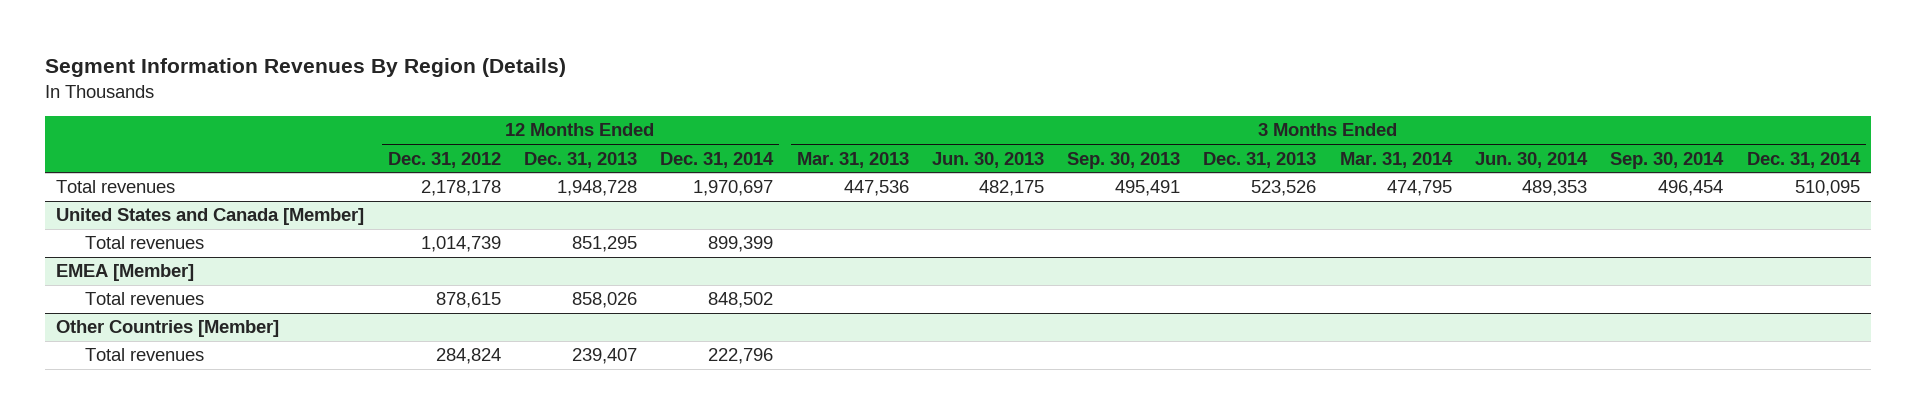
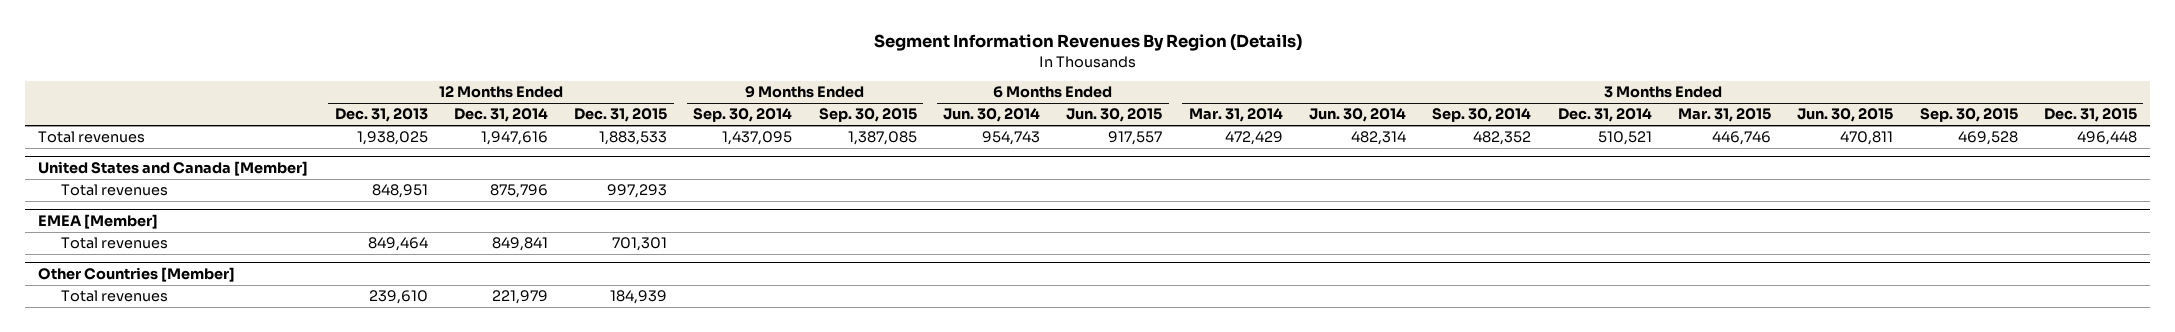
- | 12 Months Ended Dec. 31, 2012 | 12 Months Ended Dec. 31, 2013 | 12 Months Ended Dec. 31, 2014 | 3 Months Ended Mar. 31, 2013 | 3 Months Ended Jun. 30, 2013 | 3 Months Ended Sep. 30, 2013 | 3 Months Ended Dec. 31, 2013 | 3 Months Ended Mar. 31, 2014 | 3 Months Ended Jun. 30, 2014 | 3 Months Ended Sep. 30, 2014 | 3 Months Ended Dec. 31, 2014
+ | 12 Months Ended Dec. 31, 2013 | 12 Months Ended Dec. 31, 2014 | 12 Months Ended Dec. 31, 2015 | 9 Months Ended Sep. 30, 2014 | 9 Months Ended Sep. 30, 2015 | 6 Months Ended Jun. 30, 2014 | 6 Months Ended Jun. 30, 2015 | 3 Months Ended Mar. 31, 2014 | 3 Months Ended Jun. 30, 2014 | 3 Months Ended Sep. 30, 2014 | 3 Months Ended Dec. 31, 2014 | 3 Months Ended Mar. 31, 2015 | 3 Months Ended Jun. 30, 2015 | 3 Months Ended Sep. 30, 2015 | 3 Months Ended Dec. 31, 2015
- Total revenues | 2,178,178 | 1,948,728 | 1,970,697 | 447,536 | 482,175 | 495,491 | 523,526 | 474,795 | 489,353 | 496,454 | 510,095
+ Total revenues | 1,938,025 | 1,947,616 | 1,883,533 | 1,437,095 | 1,387,085 | 954,743 | 917,557 | 472,429 | 482,314 | 482,352 | 510,521 | 446,746 | 470,811 | 469,528 | 496,448
@ United States and Canada [Member]
- Total revenues | 1,014,739 | 851,295 | 899,399 | | | | | | | |
+ Total revenues | 848,951 | 875,796 | 997,293 | | | | | | | | | | | |
@ EMEA [Member]
- Total revenues | 878,615 | 858,026 | 848,502 | | | | | | | |
+ Total revenues | 849,464 | 849,841 | 701,301 | | | | | | | | | | | |
@ Other Countries [Member]
- Total revenues | 284,824 | 239,407 | 222,796 | | | | | | | |
+ Total revenues | 239,610 | 221,979 | 184,939 | | | | | | | | | | | |

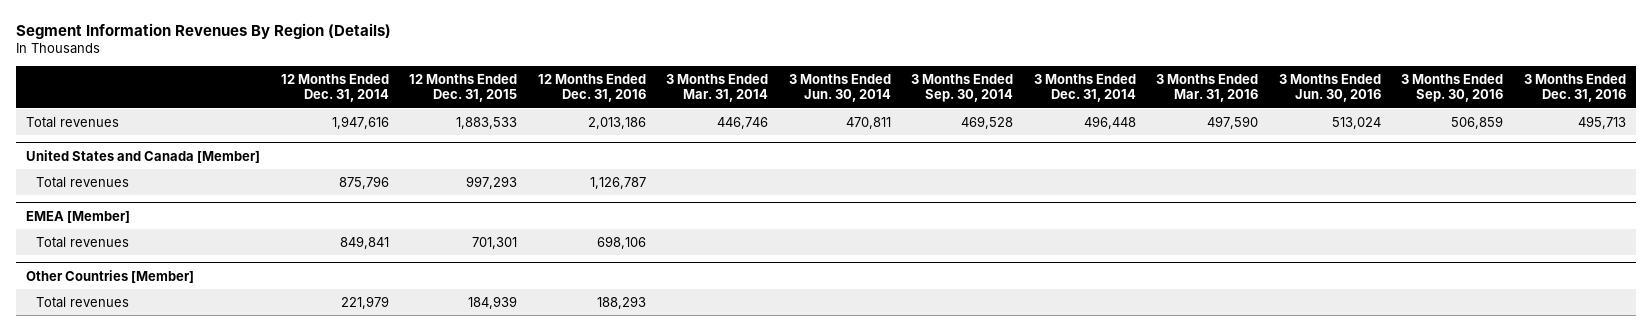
- | 12 Months Ended Dec. 31, 2013 | 12 Months Ended Dec. 31, 2014 | 12 Months Ended Dec. 31, 2015 | 9 Months Ended Sep. 30, 2014 | 9 Months Ended Sep. 30, 2015 | 6 Months Ended Jun. 30, 2014 | 6 Months Ended Jun. 30, 2015 | 3 Months Ended Mar. 31, 2014 | 3 Months Ended Jun. 30, 2014 | 3 Months Ended Sep. 30, 2014 | 3 Months Ended Dec. 31, 2014 | 3 Months Ended Mar. 31, 2015 | 3 Months Ended Jun. 30, 2015 | 3 Months Ended Sep. 30, 2015 | 3 Months Ended Dec. 31, 2015
+ | 12 Months Ended Dec. 31, 2014 | 12 Months Ended Dec. 31, 2015 | 12 Months Ended Dec. 31, 2016 | 3 Months Ended Mar. 31, 2014 | 3 Months Ended Jun. 30, 2014 | 3 Months Ended Sep. 30, 2014 | 3 Months Ended Dec. 31, 2014 | 3 Months Ended Mar. 31, 2016 | 3 Months Ended Jun. 30, 2016 | 3 Months Ended Sep. 30, 2016 | 3 Months Ended Dec. 31, 2016
- Total revenues | 1,938,025 | 1,947,616 | 1,883,533 | 1,437,095 | 1,387,085 | 954,743 | 917,557 | 472,429 | 482,314 | 482,352 | 510,521 | 446,746 | 470,811 | 469,528 | 496,448
+ Total revenues | 1,947,616 | 1,883,533 | 2,013,186 | 446,746 | 470,811 | 469,528 | 496,448 | 497,590 | 513,024 | 506,859 | 495,713

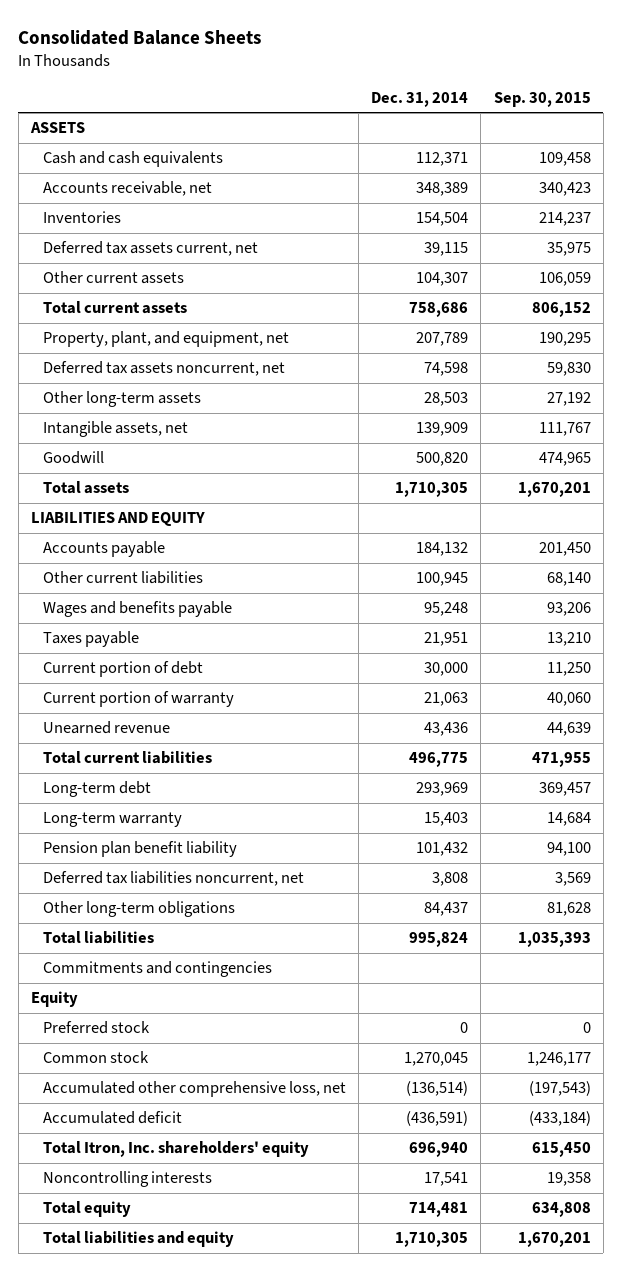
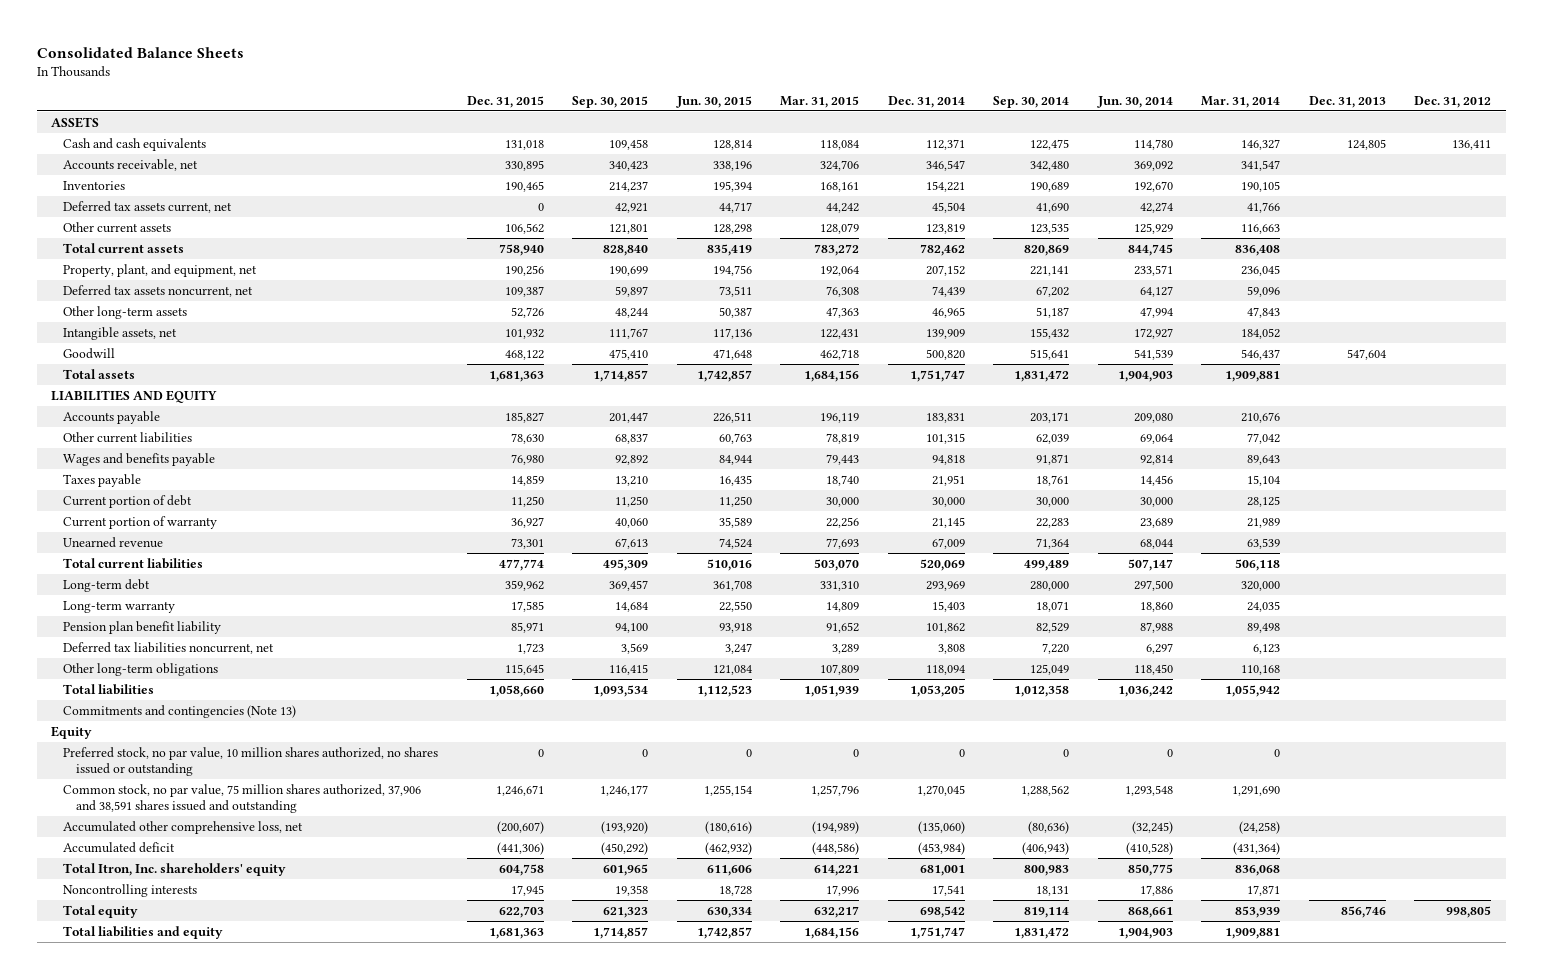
- | Dec. 31, 2014 | Sep. 30, 2015
+ | Dec. 31, 2015 | Sep. 30, 2015 | Jun. 30, 2015 | Mar. 31, 2015 | Dec. 31, 2014 | Sep. 30, 2014 | Jun. 30, 2014 | Mar. 31, 2014 | Dec. 31, 2013 | Dec. 31, 2012
- Accounts receivable, net | 348,389 | 340,423
- Inventories | 154,504 | 214,237
- Deferred tax assets current, net | 39,115 | 35,975
- Other current assets | 104,307 | 106,059
- Total current assets | 758,686 | 806,152
- Property, plant, and equipment, net | 207,789 | 190,295
- Deferred tax assets noncurrent, net | 74,598 | 59,830
- Other long-term assets | 28,503 | 27,192
+ Accounts receivable, net | 330,895 | 340,423 | 338,196 | 324,706 | 346,547 | 342,480 | 369,092 | 341,547 | |
+ Inventories | 190,465 | 214,237 | 195,394 | 168,161 | 154,221 | 190,689 | 192,670 | 190,105 | |
+ Deferred tax assets current, net | 0 | 42,921 | 44,717 | 44,242 | 45,504 | 41,690 | 42,274 | 41,766 | |
+ Other current assets | 106,562 | 121,801 | 128,298 | 128,079 | 123,819 | 123,535 | 125,929 | 116,663 | |
+ Total current assets | 758,940 | 828,840 | 835,419 | 783,272 | 782,462 | 820,869 | 844,745 | 836,408 | |
+ Property, plant, and equipment, net | 190,256 | 190,699 | 194,756 | 192,064 | 207,152 | 221,141 | 233,571 | 236,045 | |
+ Deferred tax assets noncurrent, net | 109,387 | 59,897 | 73,511 | 76,308 | 74,439 | 67,202 | 64,127 | 59,096 | |
+ Other long-term assets | 52,726 | 48,244 | 50,387 | 47,363 | 46,965 | 51,187 | 47,994 | 47,843 | |
- Goodwill | 500,820 | 474,965
- Total assets | 1,710,305 | 1,670,201
+ Goodwill | 468,122 | 475,410 | 471,648 | 462,718 | 500,820 | 515,641 | 541,539 | 546,437 | 547,604 |
+ Total assets | 1,681,363 | 1,714,857 | 1,742,857 | 1,684,156 | 1,751,747 | 1,831,472 | 1,904,903 | 1,909,881 | |
- Accounts payable | 184,132 | 201,450
- Other current liabilities | 100,945 | 68,140
- Wages and benefits payable | 95,248 | 93,206
+ Accounts payable | 185,827 | 201,447 | 226,511 | 196,119 | 183,831 | 203,171 | 209,080 | 210,676 | |
+ Other current liabilities | 78,630 | 68,837 | 60,763 | 78,819 | 101,315 | 62,039 | 69,064 | 77,042 | |
+ Wages and benefits payable | 76,980 | 92,892 | 84,944 | 79,443 | 94,818 | 91,871 | 92,814 | 89,643 | |
- Current portion of warranty | 21,063 | 40,060
- Unearned revenue | 43,436 | 44,639
- Total current liabilities | 496,775 | 471,955
+ Current portion of warranty | 36,927 | 40,060 | 35,589 | 22,256 | 21,145 | 22,283 | 23,689 | 21,989 | |
+ Unearned revenue | 73,301 | 67,613 | 74,524 | 77,693 | 67,009 | 71,364 | 68,044 | 63,539 | |
+ Total current liabilities | 477,774 | 495,309 | 510,016 | 503,070 | 520,069 | 499,489 | 507,147 | 506,118 | |
- Pension plan benefit liability | 101,432 | 94,100
+ Pension plan benefit liability | 85,971 | 94,100 | 93,918 | 91,652 | 101,862 | 82,529 | 87,988 | 89,498 | |
- Other long-term obligations | 84,437 | 81,628
- Total liabilities | 995,824 | 1,035,393
- Commitments and contingencies
+ Other long-term obligations | 115,645 | 116,415 | 121,084 | 107,809 | 118,094 | 125,049 | 118,450 | 110,168 | |
+ Total liabilities | 1,058,660 | 1,093,534 | 1,112,523 | 1,051,939 | 1,053,205 | 1,012,358 | 1,036,242 | 1,055,942 | |
+ Commitments and contingencies (Note 13)
- Preferred stock | 0 | 0
- Common stock | 1,270,045 | 1,246,177
- Accumulated other comprehensive loss, net | (136,514) | (197,543)
- Accumulated deficit | (436,591) | (433,184)
- Total Itron, Inc. shareholders' equity | 696,940 | 615,450
+ Preferred stock, no par value, 10 million shares authorized, no shares issued or outstanding | 0 | 0 | 0 | 0 | 0 | 0 | 0 | 0 | |
+ Common stock, no par value, 75 million shares authorized, 37,906 and 38,591 shares issued and outstanding | 1,246,671 | 1,246,177 | 1,255,154 | 1,257,796 | 1,270,045 | 1,288,562 | 1,293,548 | 1,291,690 | |
+ Accumulated other comprehensive loss, net | (200,607) | (193,920) | (180,616) | (194,989) | (135,060) | (80,636) | (32,245) | (24,258) | |
+ Accumulated deficit | (441,306) | (450,292) | (462,932) | (448,586) | (453,984) | (406,943) | (410,528) | (431,364) | |
+ Total Itron, Inc. shareholders' equity | 604,758 | 601,965 | 611,606 | 614,221 | 681,001 | 800,983 | 850,775 | 836,068 | |
- Total equity | 714,481 | 634,808
- Total liabilities and equity | 1,710,305 | 1,670,201
+ Total equity | 622,703 | 621,323 | 630,334 | 632,217 | 698,542 | 819,114 | 868,661 | 853,939 | 856,746 | 998,805
+ Total liabilities and equity | 1,681,363 | 1,714,857 | 1,742,857 | 1,684,156 | 1,751,747 | 1,831,472 | 1,904,903 | 1,909,881 | |

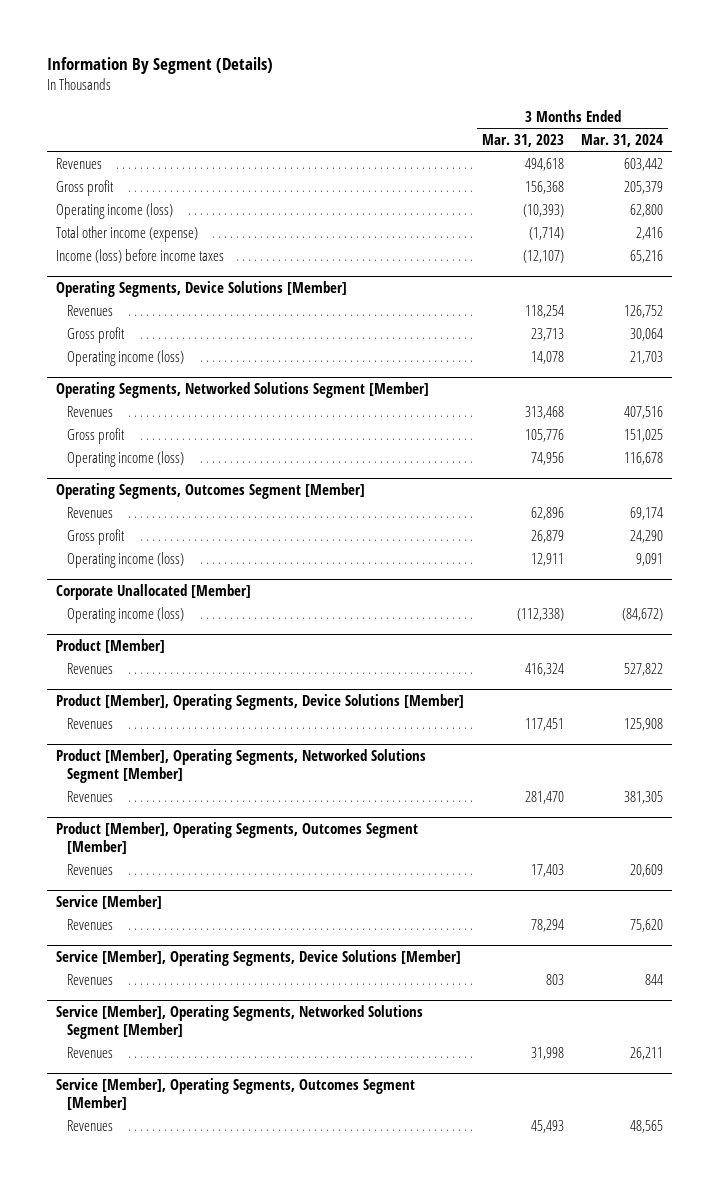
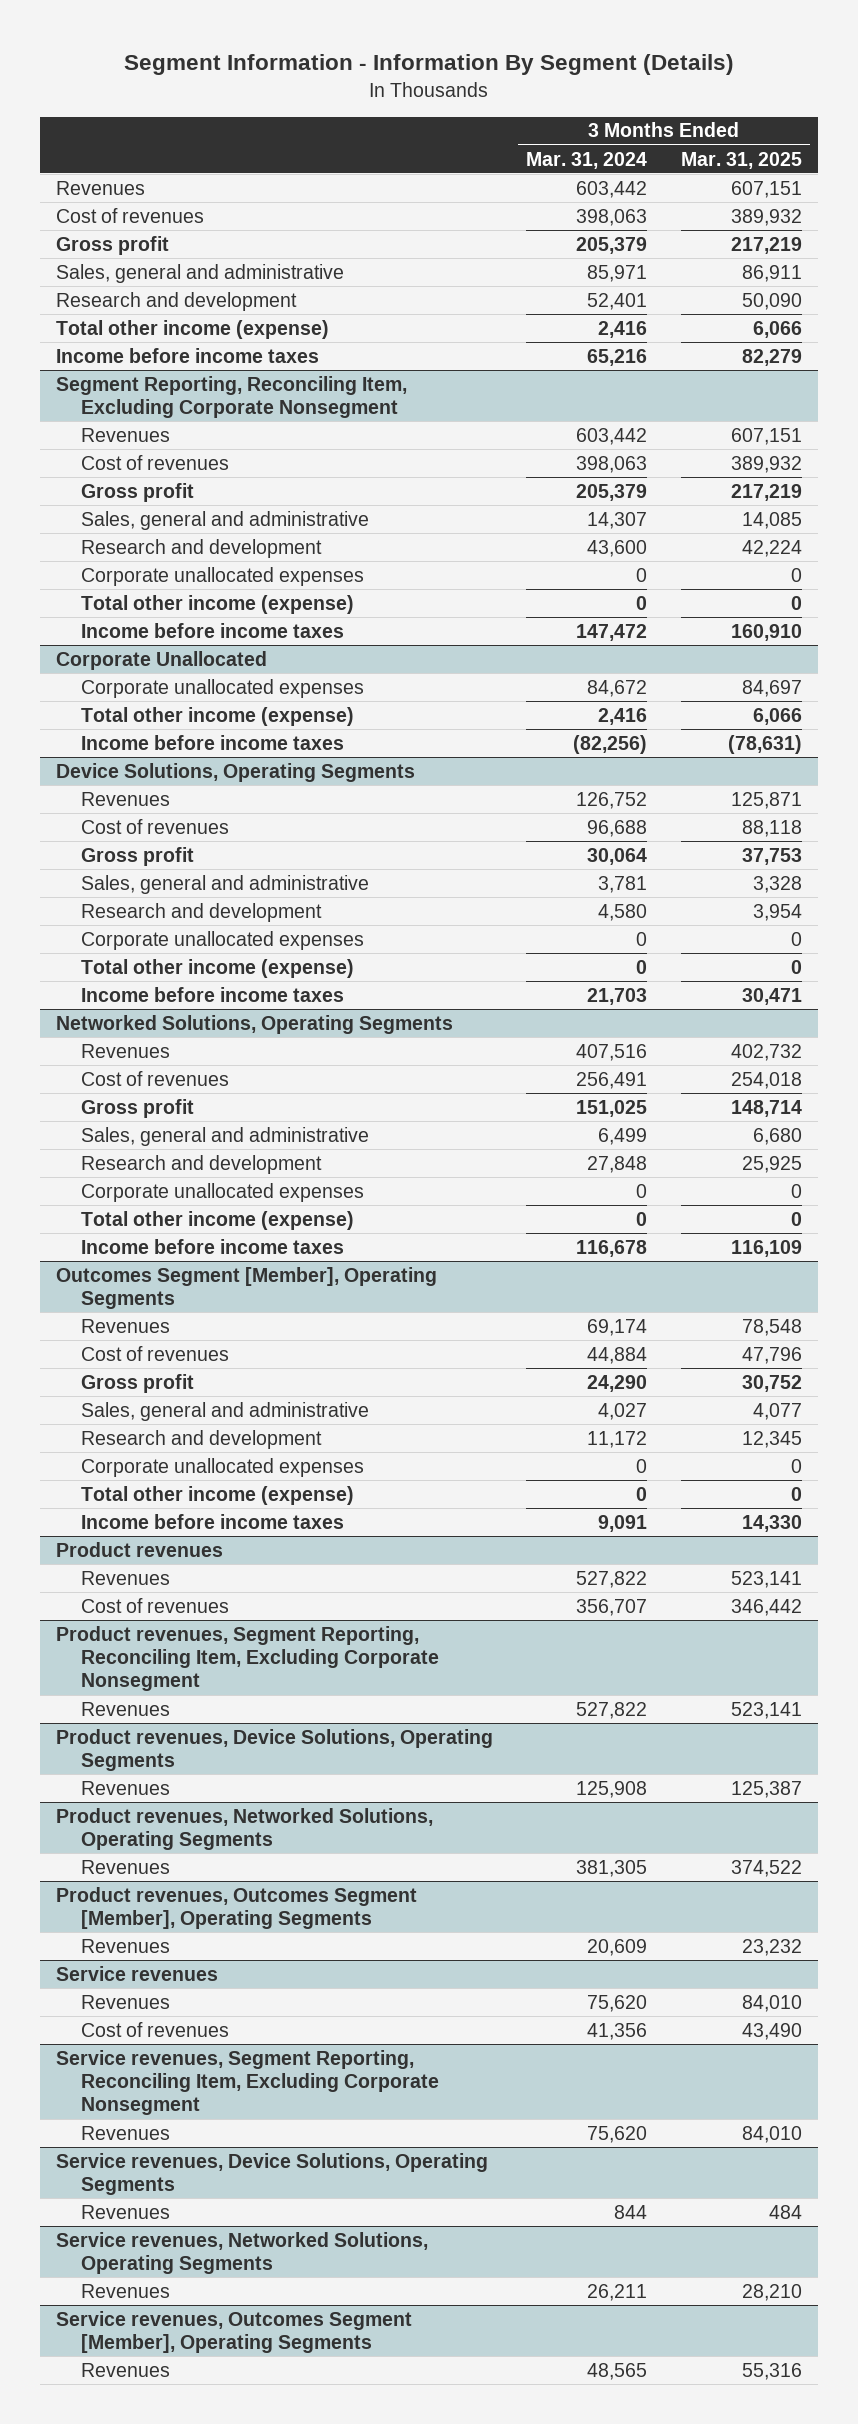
- Information By Segment (Details)
+ Segment Information - Information By Segment (Details)
- | 3 Months Ended Mar. 31, 2023 | 3 Months Ended Mar. 31, 2024
+ | 3 Months Ended Mar. 31, 2024 | 3 Months Ended Mar. 31, 2025
+ Cost of revenues | 398,063 | 389,932
- Operating income (loss) | (10,393) | 62,800
+ Sales, general and administrative | 85,971 | 86,911
+ Research and development | 52,401 | 50,090
- Income (loss) before income taxes | (12,107) | 65,216
- Operating Segments, Device Solutions [Member]
+ Income before income taxes | 65,216 | 82,279
+ Segment Reporting, Reconciling Item, Excluding Corporate Nonsegment
+ Revenues | 603,442 | 607,151
+ Cost of revenues | 398,063 | 389,932
+ Gross profit | 205,379 | 217,219
+ Sales, general and administrative | 14,307 | 14,085
+ Research and development | 43,600 | 42,224
+ Corporate unallocated expenses | 0 | 0
+ Total other income (expense) | 0 | 0
+ Income before income taxes | 147,472 | 160,910
+ Corporate Unallocated
+ Corporate unallocated expenses | 84,672 | 84,697
+ Total other income (expense) | 2,416 | 6,066
+ Income before income taxes | (82,256) | (78,631)
+ Device Solutions, Operating Segments
+ Cost of revenues | 96,688 | 88,118
- Operating income (loss) | 14,078 | 21,703
- Operating Segments, Networked Solutions Segment [Member]
+ Sales, general and administrative | 3,781 | 3,328
+ Research and development | 4,580 | 3,954
+ Corporate unallocated expenses | 0 | 0
+ Total other income (expense) | 0 | 0
+ Income before income taxes | 21,703 | 30,471
+ Networked Solutions, Operating Segments
+ Cost of revenues | 256,491 | 254,018
- Operating income (loss) | 74,956 | 116,678
- Operating Segments, Outcomes Segment [Member]
+ Sales, general and administrative | 6,499 | 6,680
+ Research and development | 27,848 | 25,925
+ Corporate unallocated expenses | 0 | 0
+ Total other income (expense) | 0 | 0
+ Income before income taxes | 116,678 | 116,109
+ Outcomes Segment [Member], Operating Segments
+ Cost of revenues | 44,884 | 47,796
- Operating income (loss) | 12,911 | 9,091
- Corporate Unallocated [Member]
- Operating income (loss) | (112,338) | (84,672)
- Product [Member]
+ Sales, general and administrative | 4,027 | 4,077
+ Research and development | 11,172 | 12,345
+ Corporate unallocated expenses | 0 | 0
+ Total other income (expense) | 0 | 0
+ Income before income taxes | 9,091 | 14,330
+ Product revenues
- Product [Member], Operating Segments, Device Solutions [Member]
+ Cost of revenues | 356,707 | 346,442
+ Product revenues, Segment Reporting, Reconciling Item, Excluding Corporate Nonsegment
+ Revenues | 527,822 | 523,141
+ Product revenues, Device Solutions, Operating Segments
- Product [Member], Operating Segments, Networked Solutions Segment [Member]
+ Product revenues, Networked Solutions, Operating Segments
- Product [Member], Operating Segments, Outcomes Segment [Member]
+ Product revenues, Outcomes Segment [Member], Operating Segments
- Service [Member]
+ Service revenues
- Service [Member], Operating Segments, Device Solutions [Member]
+ Cost of revenues | 41,356 | 43,490
+ Service revenues, Segment Reporting, Reconciling Item, Excluding Corporate Nonsegment
+ Revenues | 75,620 | 84,010
+ Service revenues, Device Solutions, Operating Segments
- Service [Member], Operating Segments, Networked Solutions Segment [Member]
+ Service revenues, Networked Solutions, Operating Segments
- Service [Member], Operating Segments, Outcomes Segment [Member]
+ Service revenues, Outcomes Segment [Member], Operating Segments

